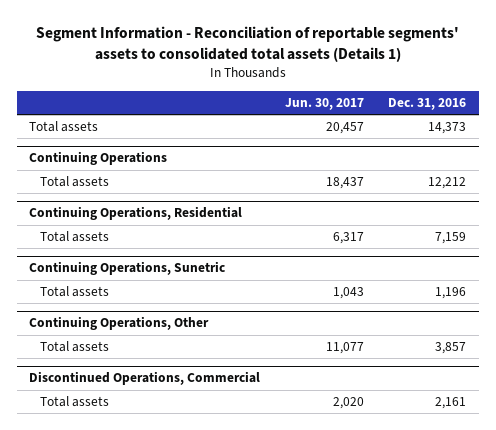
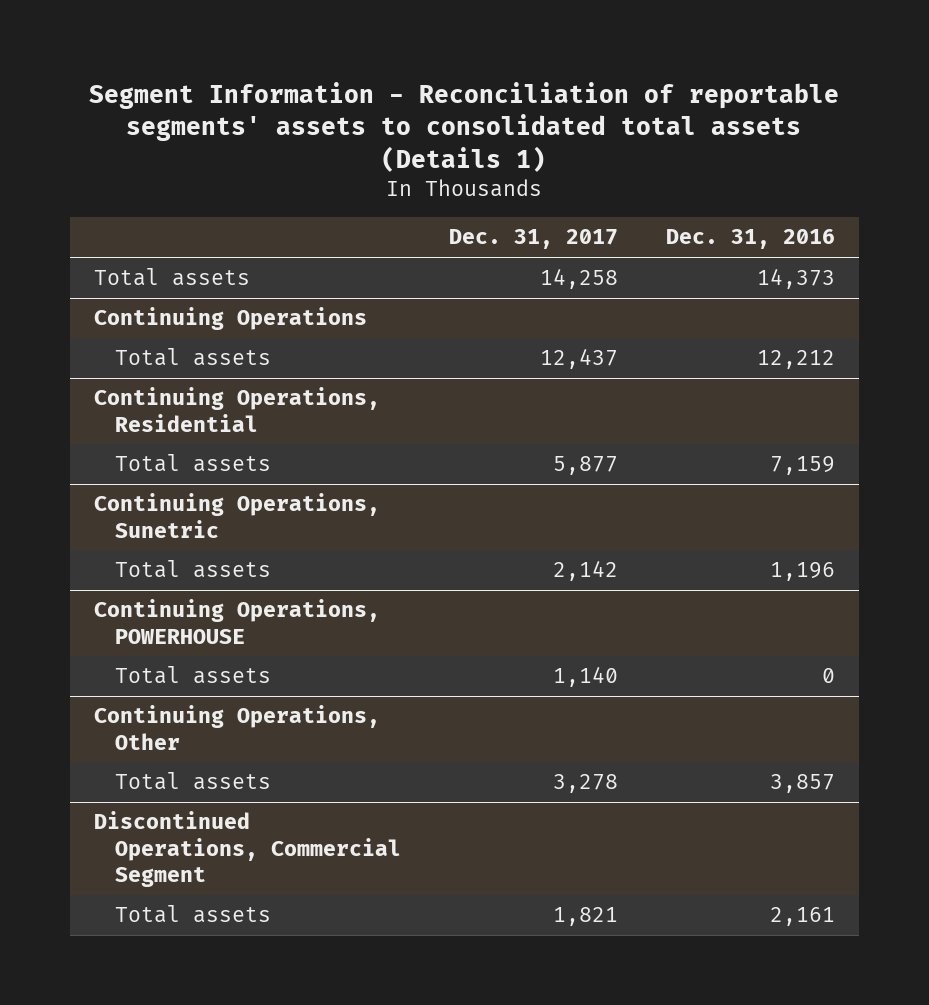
- | Jun. 30, 2017 | Dec. 31, 2016
+ | Dec. 31, 2017 | Dec. 31, 2016
+ Continuing Operations, POWERHOUSE
+ Total assets | 1,140 | 0
- Discontinued Operations, Commercial
+ Discontinued Operations, Commercial Segment

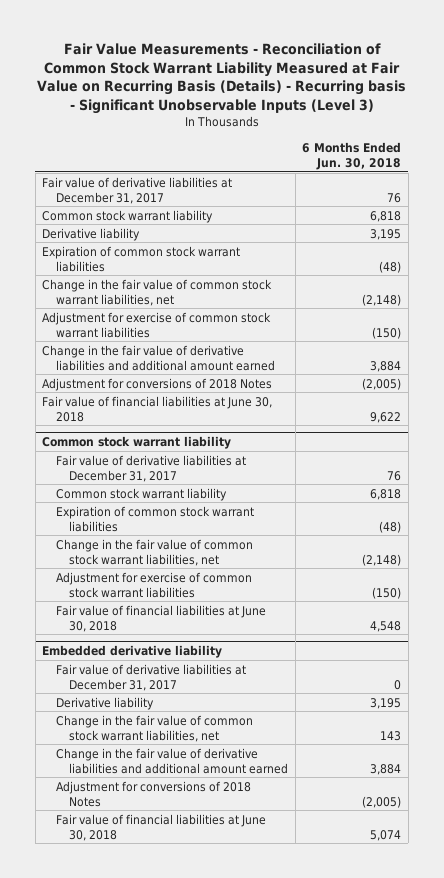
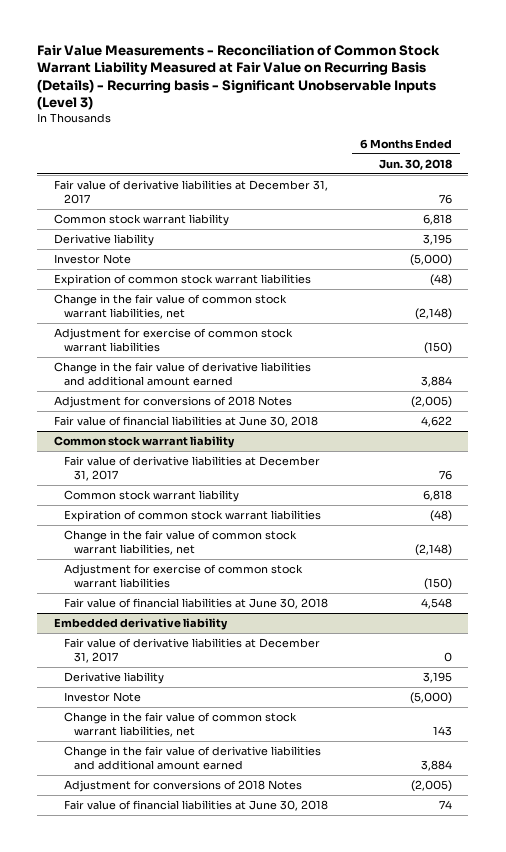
+ Investor Note | (5,000)
- Fair value of financial liabilities at June 30, 2018 | 9,622
+ Fair value of financial liabilities at June 30, 2018 | 4,622
@ Embedded derivative liability
+ Investor Note | (5,000)
- Fair value of financial liabilities at June 30, 2018 | 5,074
+ Fair value of financial liabilities at June 30, 2018 | 74

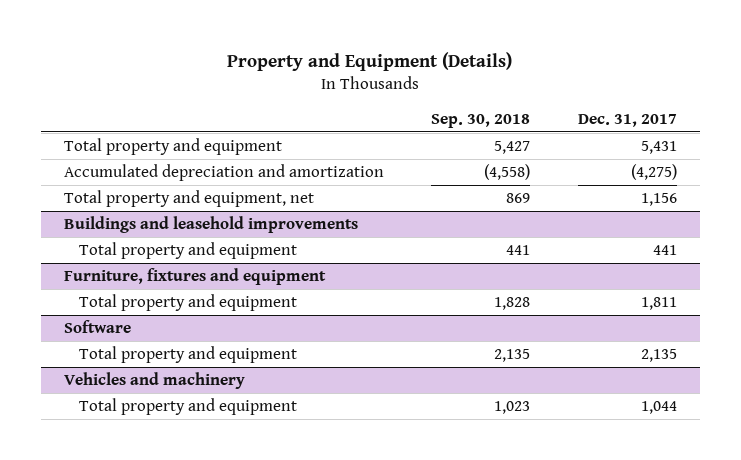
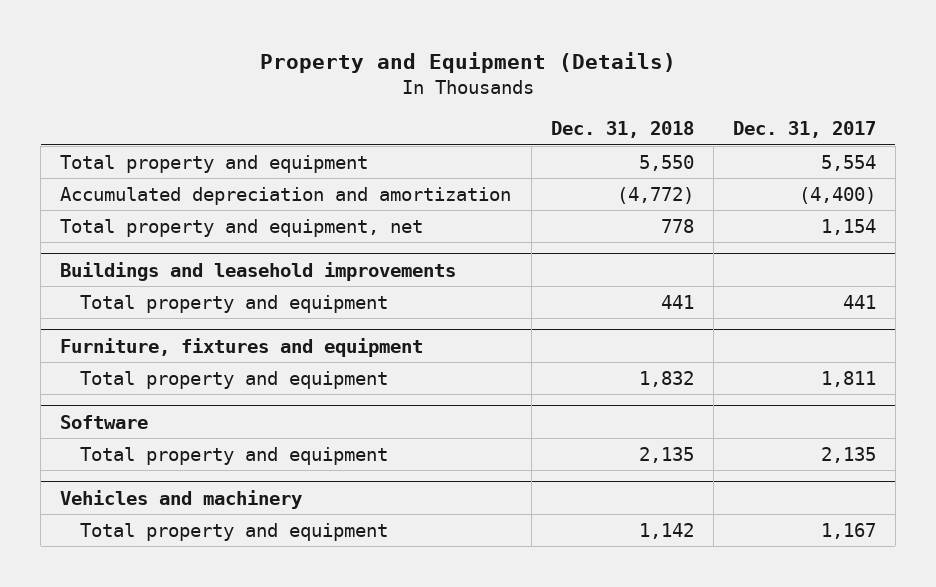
- | Sep. 30, 2018 | Dec. 31, 2017
+ | Dec. 31, 2018 | Dec. 31, 2017
- Total property and equipment | 5,427 | 5,431
- Accumulated depreciation and amortization | (4,558) | (4,275)
- Total property and equipment, net | 869 | 1,156
+ Total property and equipment | 5,550 | 5,554
+ Accumulated depreciation and amortization | (4,772) | (4,400)
+ Total property and equipment, net | 778 | 1,154
@ Vehicles and machinery
- Total property and equipment | 1,023 | 1,044
+ Total property and equipment | 1,142 | 1,167

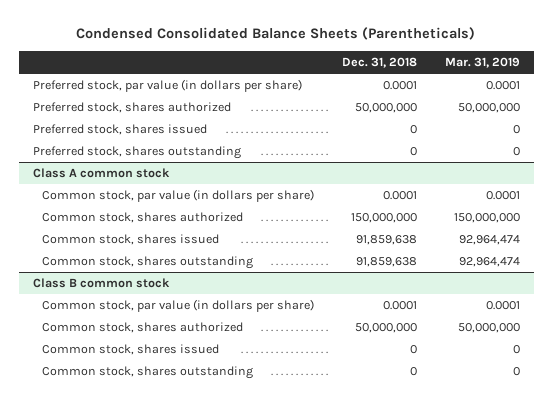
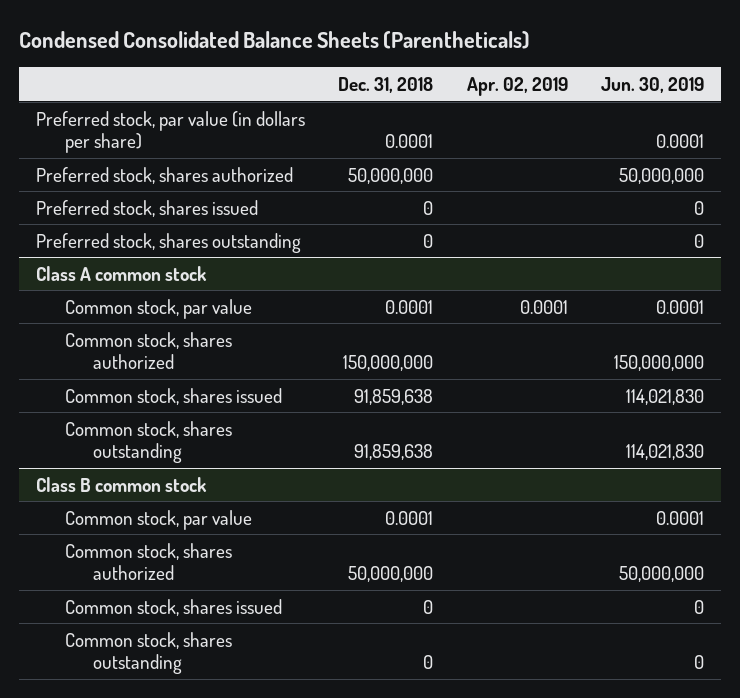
- | Dec. 31, 2018 | Mar. 31, 2019
+ | Dec. 31, 2018 | Apr. 02, 2019 | Jun. 30, 2019
@ Class A common stock
- Common stock, par value (in dollars per share) | 0.0001 | 0.0001
+ Common stock, par value | 0.0001 | 0.0001 | 0.0001
@ Class B common stock
- Common stock, par value (in dollars per share) | 0.0001 | 0.0001
+ Common stock, par value | 0.0001 | | 0.0001

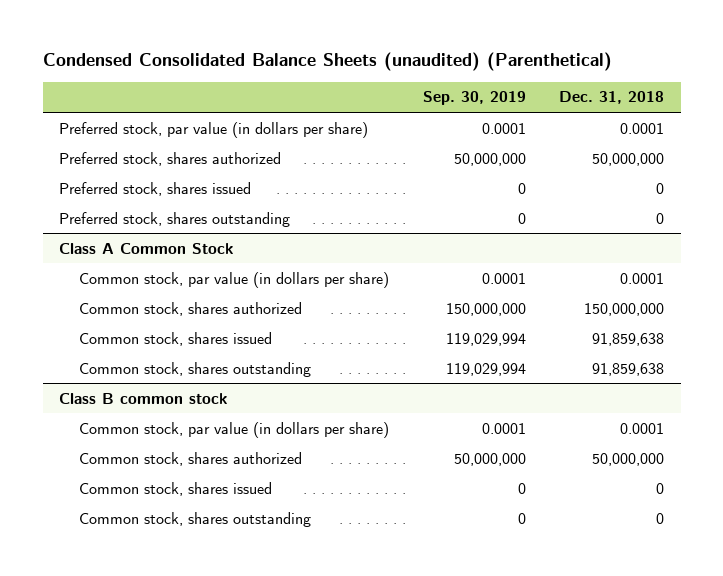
- Condensed Consolidated Balance Sheets (Parentheticals)
+ Condensed Consolidated Balance Sheets (unaudited) (Parenthetical)
- | Dec. 31, 2018 | Apr. 02, 2019 | Jun. 30, 2019
+ | Sep. 30, 2019 | Dec. 31, 2018
- Class A common stock
- Common stock, par value | 0.0001 | 0.0001 | 0.0001
+ Class A Common Stock
+ Common stock, par value (in dollars per share) | 0.0001 | 0.0001
@ Class B common stock
- Common stock, par value | 0.0001 | | 0.0001
+ Common stock, par value (in dollars per share) | 0.0001 | 0.0001

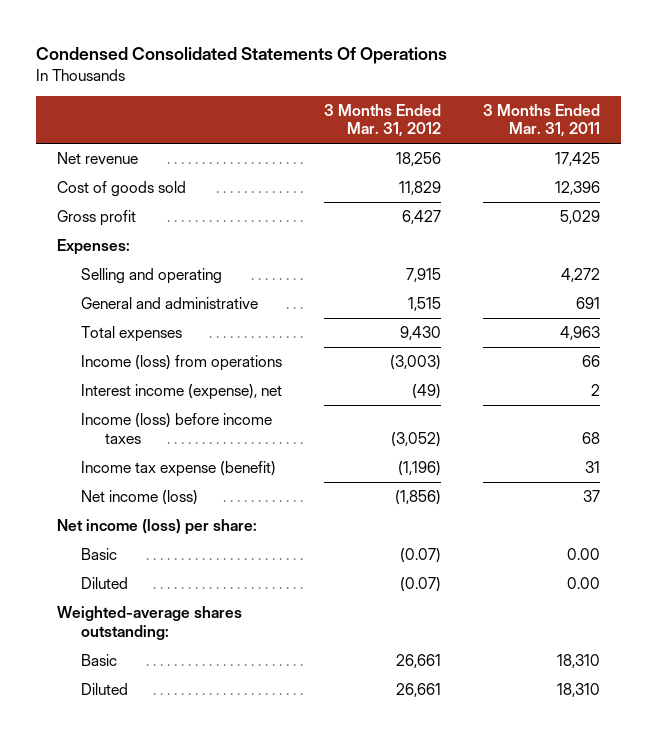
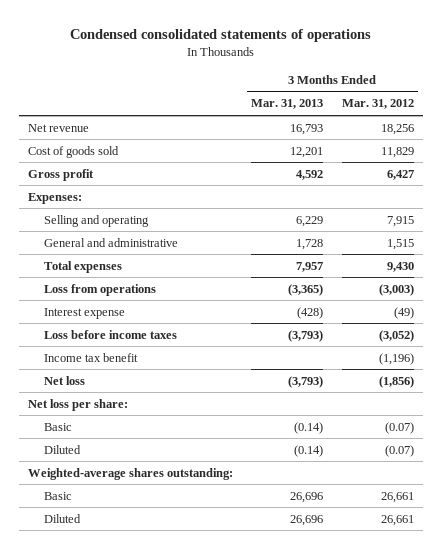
- Condensed Consolidated Statements Of Operations
+ Condensed consolidated statements of operations
- | 3 Months Ended Mar. 31, 2012 | 3 Months Ended Mar. 31, 2011
+ | 3 Months Ended Mar. 31, 2013 | 3 Months Ended Mar. 31, 2012
- Income (loss) from operations | (3,003) | 66
- Interest income (expense), net | (49) | 2
- Income (loss) before income taxes | (3,052) | 68
- Income tax expense (benefit) | (1,196) | 31
- Net income (loss) | (1,856) | 37
- Net income (loss) per share:
+ Loss from operations | (3,365) | (3,003)
+ Interest expense | (428) | (49)
+ Loss before income taxes | (3,793) | (3,052)
+ Income tax benefit | | (1,196)
+ Net loss | (3,793) | (1,856)
+ Net loss per share:

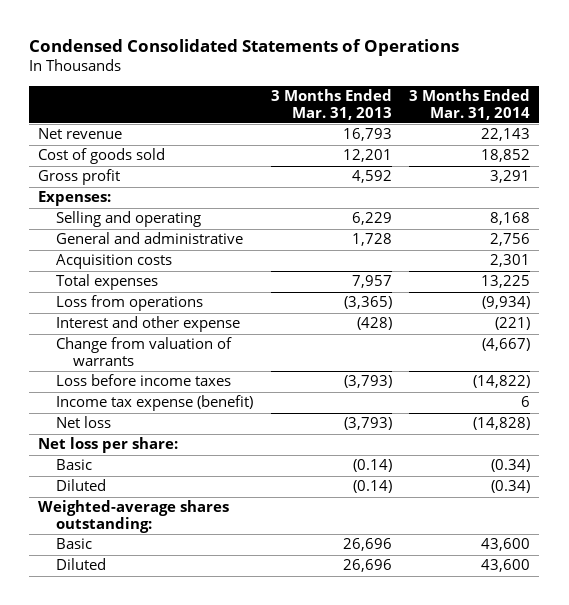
- Condensed consolidated statements of operations
+ Condensed Consolidated Statements of Operations
- | 3 Months Ended Mar. 31, 2013 | 3 Months Ended Mar. 31, 2012
+ | 3 Months Ended Mar. 31, 2013 | 3 Months Ended Mar. 31, 2014
+ Acquisition costs | | 2,301
- Interest expense | (428) | (49)
+ Interest and other expense | (428) | (221)
+ Change from valuation of warrants | | (4,667)
- Income tax benefit | | (1,196)
+ Income tax expense (benefit) | | 6

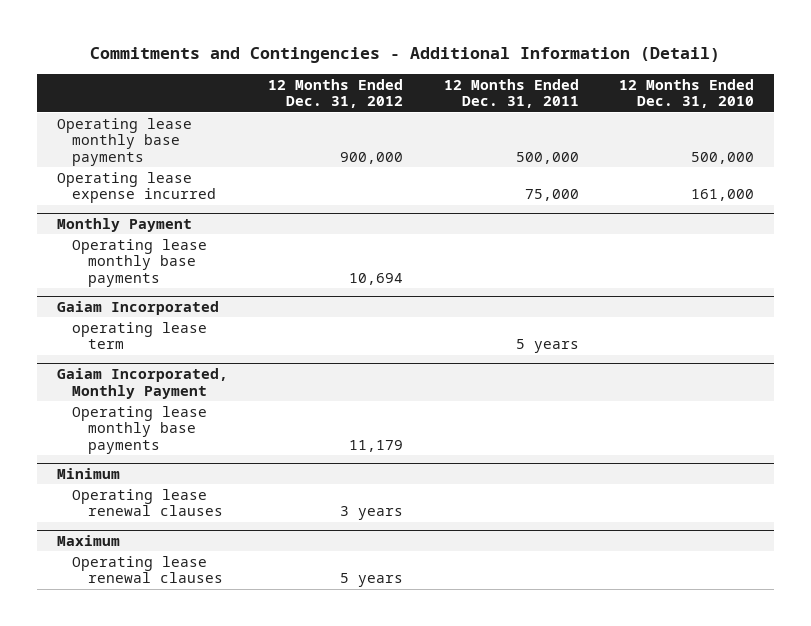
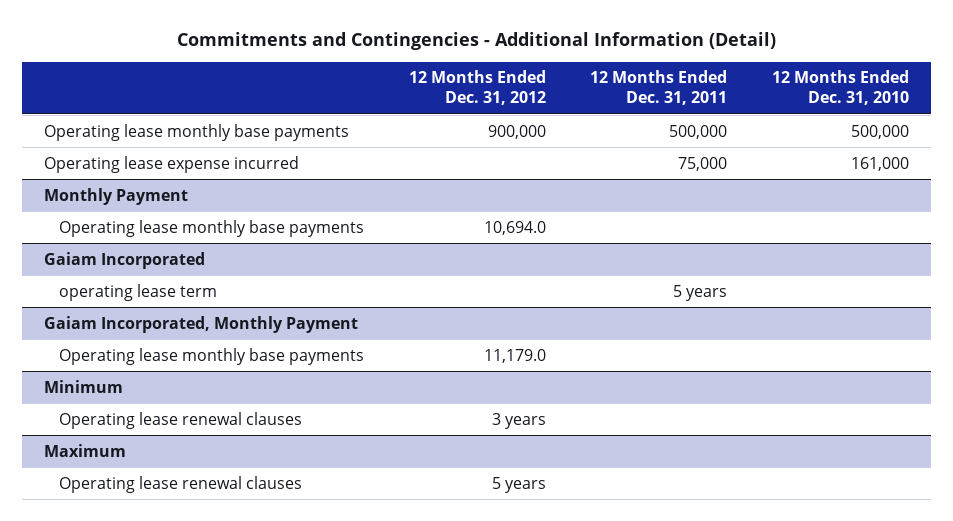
@ Monthly Payment
- Operating lease monthly base payments | 10,694 | |
+ Operating lease monthly base payments | 10,694.0 | |
@ Gaiam Incorporated, Monthly Payment
- Operating lease monthly base payments | 11,179 | |
+ Operating lease monthly base payments | 11,179.0 | |

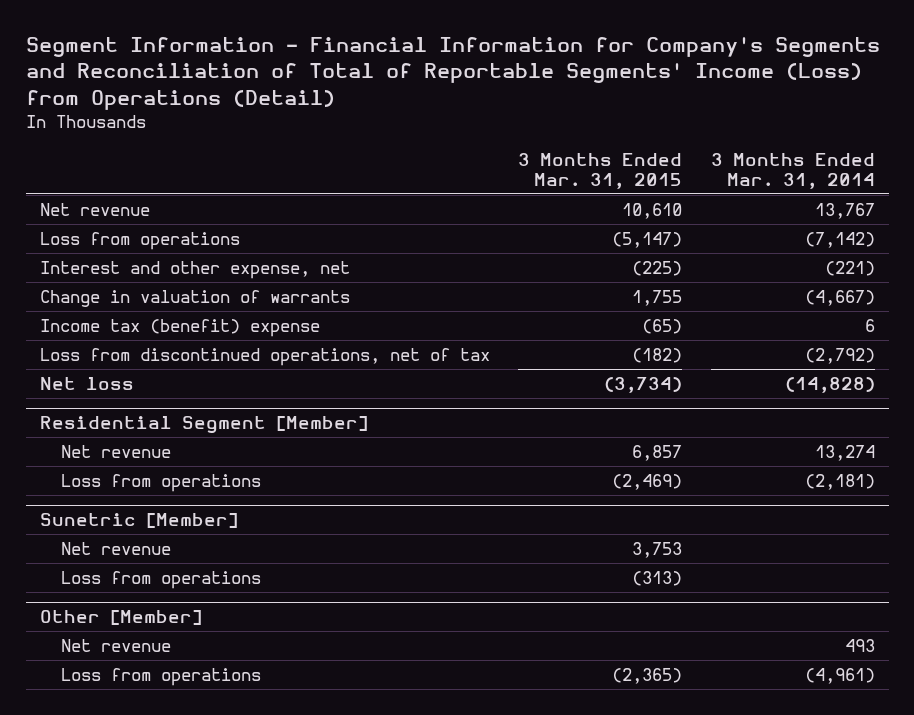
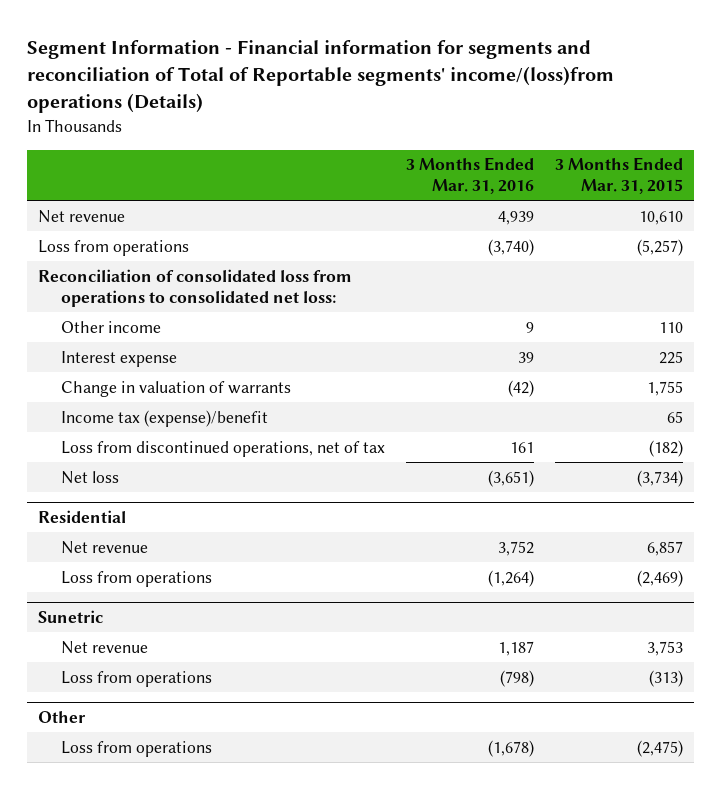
- Segment Information - Financial Information for Company's Segments and Reconciliation of Total of Reportable Segments' Income (Loss) from Operations (Detail)
+ Segment Information - Financial information for segments and reconciliation of Total of Reportable segments' income/(loss)from operations (Details)
- | 3 Months Ended Mar. 31, 2015 | 3 Months Ended Mar. 31, 2014
+ | 3 Months Ended Mar. 31, 2016 | 3 Months Ended Mar. 31, 2015
- Loss from operations | (5,147) | (7,142)
- Interest and other expense, net | (225) | (221)
+ Loss from operations | (3,740) | (5,257)
+ Reconciliation of consolidated loss from operations to consolidated net loss:
+ Other income | 9 | 110
+ Interest expense | 39 | 225
- Income tax (benefit) expense | (65) | 6
+ Income tax (expense)/benefit | | 65
- Residential Segment [Member]
+ Residential
- Sunetric [Member]
+ Sunetric
- Other [Member]
- Net revenue | | 493
- Loss from operations | (2,365) | (4,961)
+ Other
+ Loss from operations | (1,678) | (2,475)

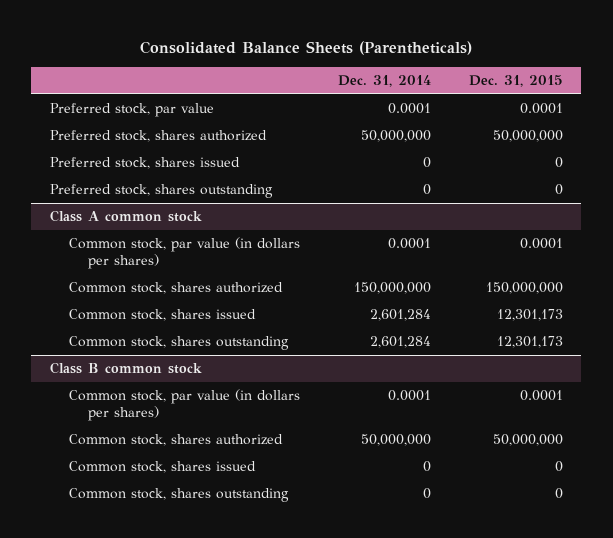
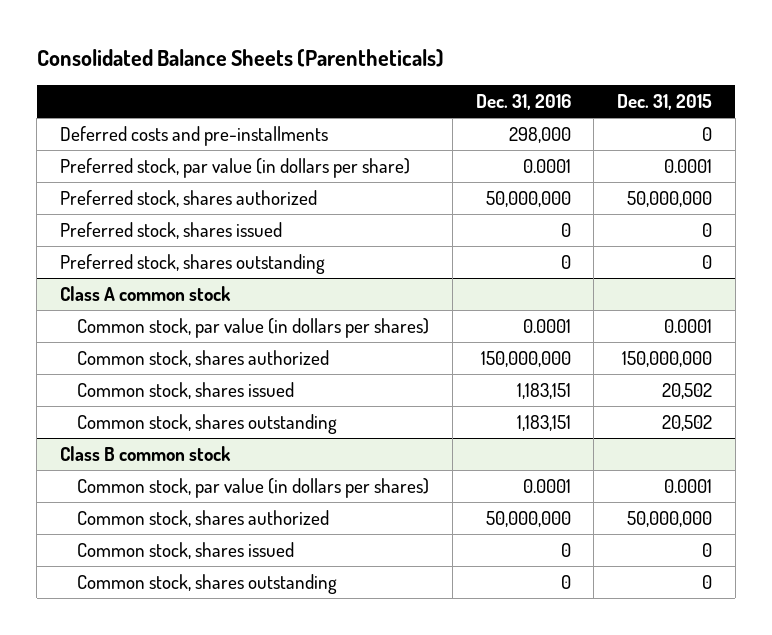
- | Dec. 31, 2014 | Dec. 31, 2015
+ | Dec. 31, 2016 | Dec. 31, 2015
- Preferred stock, par value | 0.0001 | 0.0001
+ Deferred costs and pre-installments | 298,000 | 0
+ Preferred stock, par value (in dollars per share) | 0.0001 | 0.0001
@ Class A common stock
- Common stock, shares issued | 2,601,284 | 12,301,173
- Common stock, shares outstanding | 2,601,284 | 12,301,173
+ Common stock, shares issued | 1,183,151 | 20,502
+ Common stock, shares outstanding | 1,183,151 | 20,502

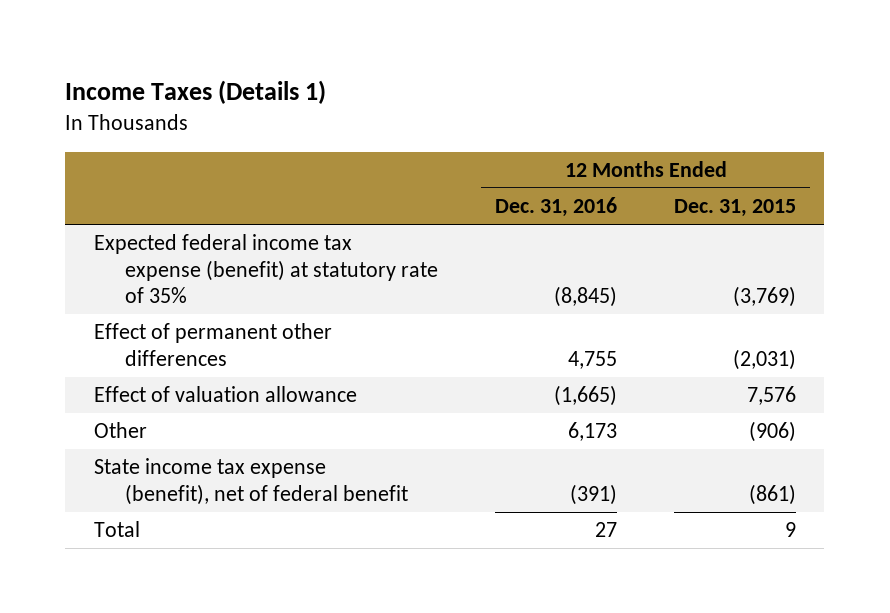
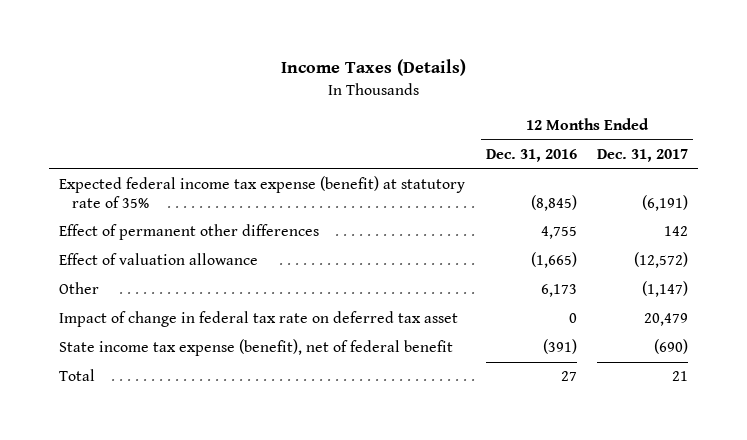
- Income Taxes (Details 1)
+ Income Taxes (Details)
- | 12 Months Ended Dec. 31, 2016 | 12 Months Ended Dec. 31, 2015
+ | 12 Months Ended Dec. 31, 2016 | 12 Months Ended Dec. 31, 2017
+ Impact of change in federal tax rate on deferred tax asset | 0 | 20,479

